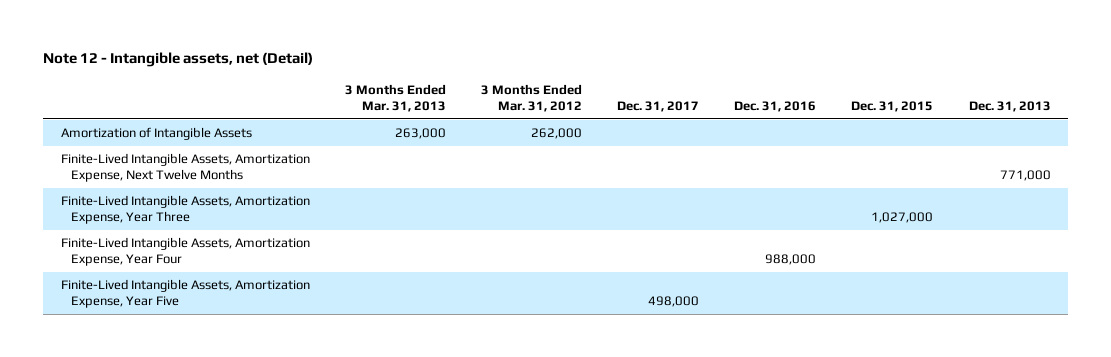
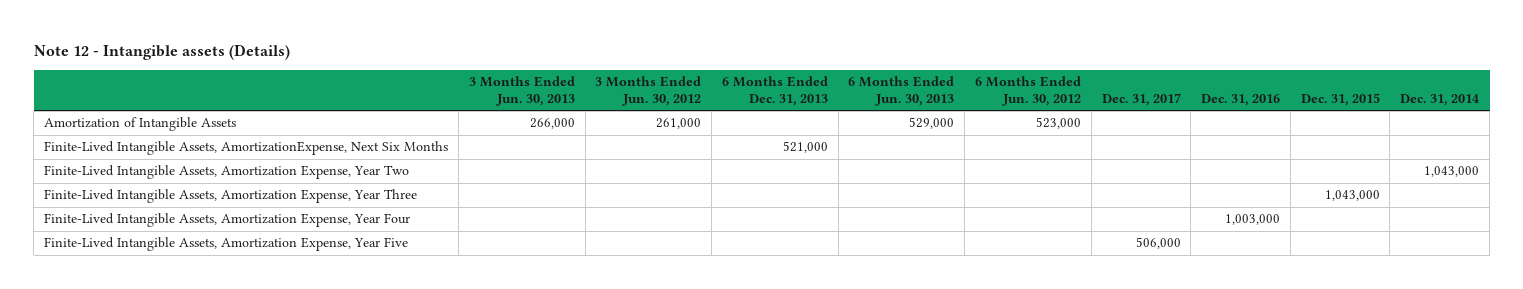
- Note 12 - Intangible assets, net (Detail)
+ Note 12 - Intangible assets (Details)
- | 3 Months Ended Mar. 31, 2013 | 3 Months Ended Mar. 31, 2012 | Dec. 31, 2017 | Dec. 31, 2016 | Dec. 31, 2015 | Dec. 31, 2013
+ | 3 Months Ended Jun. 30, 2013 | 3 Months Ended Jun. 30, 2012 | 6 Months Ended Dec. 31, 2013 | 6 Months Ended Jun. 30, 2013 | 6 Months Ended Jun. 30, 2012 | Dec. 31, 2017 | Dec. 31, 2016 | Dec. 31, 2015 | Dec. 31, 2014
- Finite-Lived Intangible Assets, Amortization Expense, Next Twelve Months | | | | | | 771,000
- Finite-Lived Intangible Assets, Amortization Expense, Year Three | | | | | 1,027,000 |
- Finite-Lived Intangible Assets, Amortization Expense, Year Four | | | | 988,000 | |
- Finite-Lived Intangible Assets, Amortization Expense, Year Five | | | 498,000 | | |
+ Finite-Lived Intangible Assets, AmortizationExpense, Next Six Months | | | 521,000 | | | | | |
+ Finite-Lived Intangible Assets, Amortization Expense, Year Two | | | | | | | | | 1,043,000
+ Finite-Lived Intangible Assets, Amortization Expense, Year Three | | | | | | | | 1,043,000 |
+ Finite-Lived Intangible Assets, Amortization Expense, Year Four | | | | | | | 1,003,000 | |
+ Finite-Lived Intangible Assets, Amortization Expense, Year Five | | | | | | 506,000 | | |

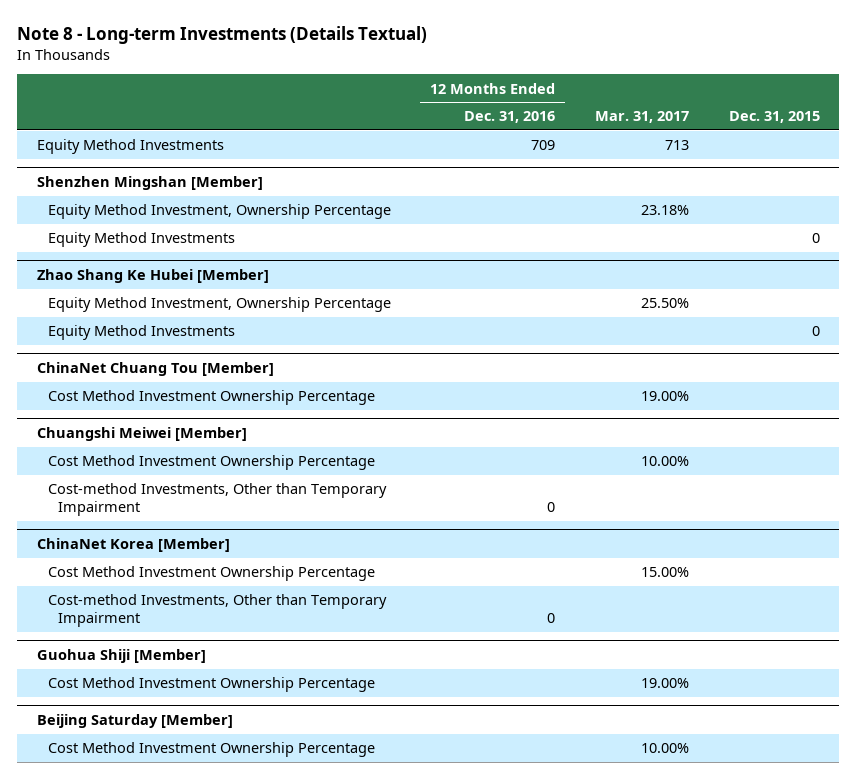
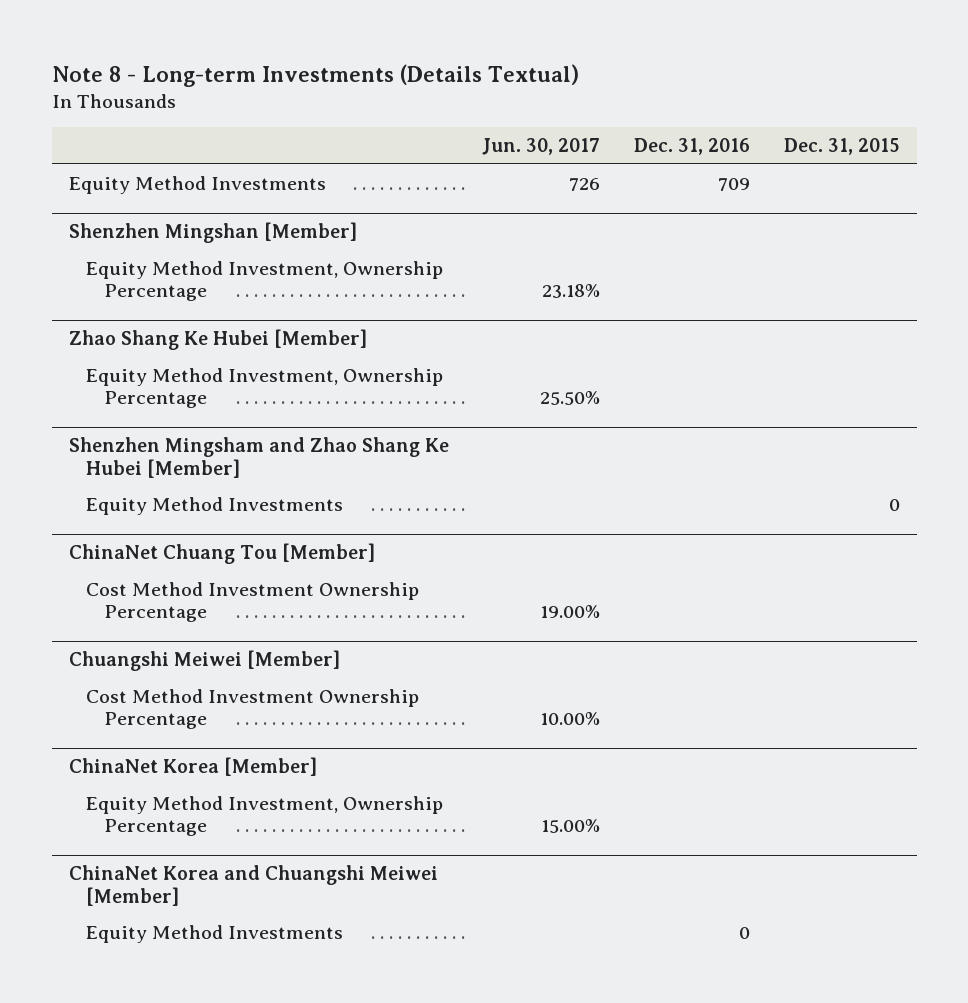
- | 12 Months Ended Dec. 31, 2016 | Mar. 31, 2017 | Dec. 31, 2015
+ | Jun. 30, 2017 | Dec. 31, 2016 | Dec. 31, 2015
@ Shenzhen Mingshan [Member]
- Equity Method Investments | | | 0
@ Zhao Shang Ke Hubei [Member]
- Equity Method Investments | | | 0
+ Shenzhen Mingsham and Zhao Shang Ke Hubei [Member]
+ Equity Method Investments | | | 0
@ Chuangshi Meiwei [Member]
- Cost-method Investments, Other than Temporary Impairment | 0 | |
@ ChinaNet Korea [Member]
- Cost Method Investment Ownership Percentage | | 15.00% |
- Cost-method Investments, Other than Temporary Impairment | 0 | |
- Guohua Shiji [Member]
- Cost Method Investment Ownership Percentage | | 19.00% |
- Beijing Saturday [Member]
- Cost Method Investment Ownership Percentage | | 10.00% |
@ ChinaNet Korea [Member]
+ Equity Method Investment, Ownership Percentage | 15.00% | |
+ ChinaNet Korea and Chuangshi Meiwei [Member]
+ Equity Method Investments | | 0 |

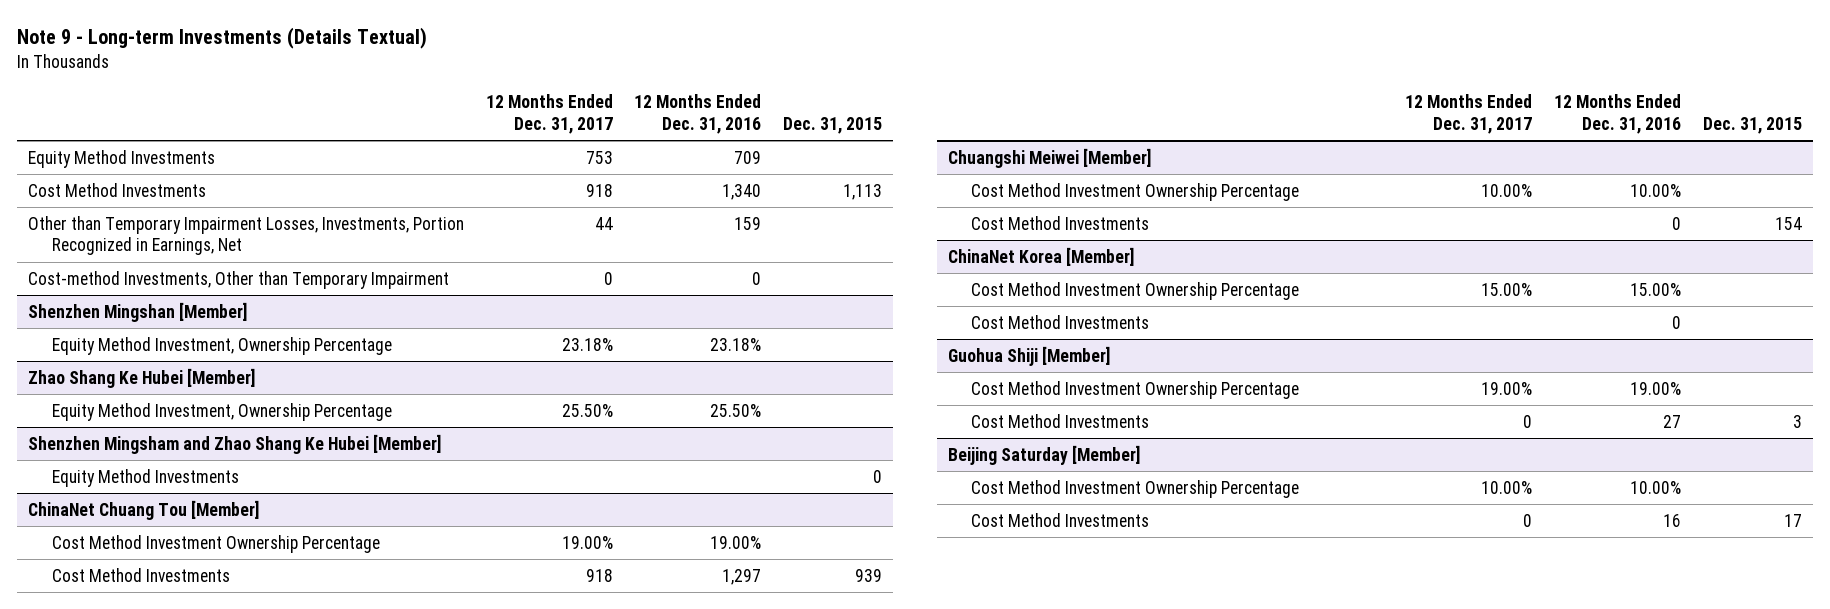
- Note 8 - Long-term Investments (Details Textual)
+ Note 9 - Long-term Investments (Details Textual)
- | Jun. 30, 2017 | Dec. 31, 2016 | Dec. 31, 2015
+ | 12 Months Ended Dec. 31, 2017 | 12 Months Ended Dec. 31, 2016 | Dec. 31, 2015
+ Cost Method Investments | 918 | 1,340 | 1,113
+ Other than Temporary Impairment Losses, Investments, Portion Recognized in Earnings, Net | 44 | 159 |
+ Cost-method Investments, Other than Temporary Impairment | 0 | 0 |
@ ChinaNet Chuang Tou [Member]
+ Cost Method Investments | 918 | 1,297 | 939
@ Chuangshi Meiwei [Member]
+ Cost Method Investments | | 0 | 154
@ ChinaNet Korea [Member]
- Equity Method Investment, Ownership Percentage | 15.00% | |
- ChinaNet Korea and Chuangshi Meiwei [Member]
- Equity Method Investments | | 0 |
@ ChinaNet Korea [Member]
+ Cost Method Investment Ownership Percentage | 15.00% | 15.00% |
+ Cost Method Investments | | 0 |
+ Guohua Shiji [Member]
+ Cost Method Investment Ownership Percentage | 19.00% | 19.00% |
+ Cost Method Investments | 0 | 27 | 3
+ Beijing Saturday [Member]
+ Cost Method Investment Ownership Percentage | 10.00% | 10.00% |
+ Cost Method Investments | 0 | 16 | 17

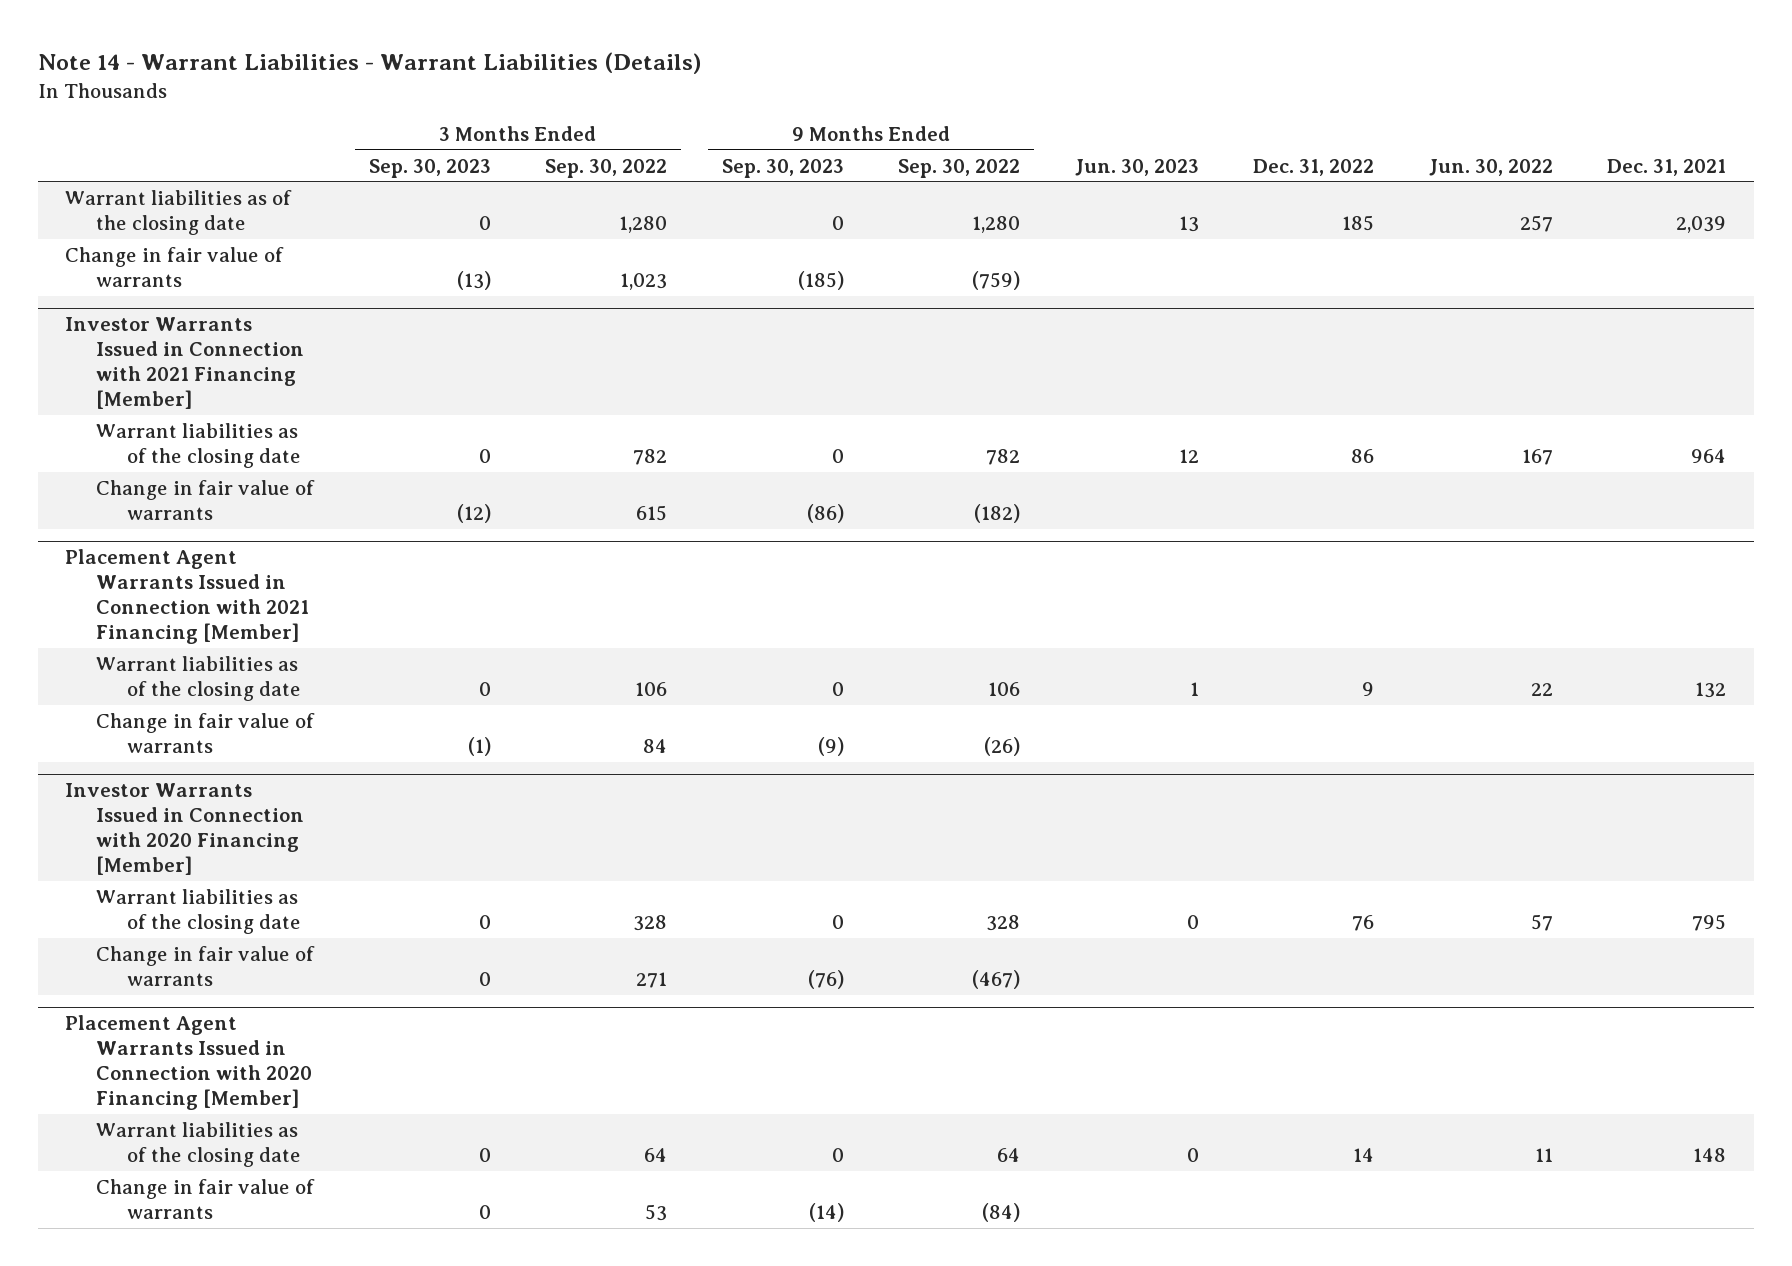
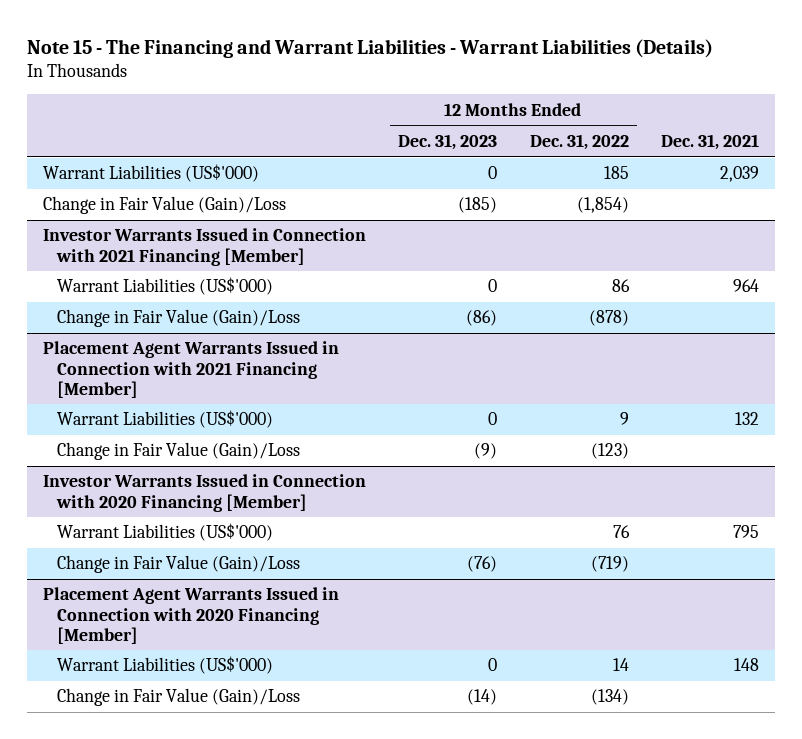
- Note 14 - Warrant Liabilities - Warrant Liabilities (Details)
+ Note 15 - The Financing and Warrant Liabilities - Warrant Liabilities (Details)
- | 3 Months Ended Sep. 30, 2023 | 3 Months Ended Sep. 30, 2022 | 9 Months Ended Sep. 30, 2023 | 9 Months Ended Sep. 30, 2022 | Jun. 30, 2023 | Dec. 31, 2022 | Jun. 30, 2022 | Dec. 31, 2021
+ | 12 Months Ended Dec. 31, 2023 | 12 Months Ended Dec. 31, 2022 | Dec. 31, 2021
- Warrant liabilities as of the closing date | 0 | 1,280 | 0 | 1,280 | 13 | 185 | 257 | 2,039
- Change in fair value of warrants | (13) | 1,023 | (185) | (759) | | | |
+ Warrant Liabilities (US$'000) | 0 | 185 | 2,039
+ Change in Fair Value (Gain)/Loss | (185) | (1,854) |
@ Investor Warrants Issued in Connection with 2021 Financing [Member]
- Warrant liabilities as of the closing date | 0 | 782 | 0 | 782 | 12 | 86 | 167 | 964
- Change in fair value of warrants | (12) | 615 | (86) | (182) | | | |
+ Warrant Liabilities (US$'000) | 0 | 86 | 964
+ Change in Fair Value (Gain)/Loss | (86) | (878) |
@ Placement Agent Warrants Issued in Connection with 2021 Financing [Member]
- Warrant liabilities as of the closing date | 0 | 106 | 0 | 106 | 1 | 9 | 22 | 132
- Change in fair value of warrants | (1) | 84 | (9) | (26) | | | |
+ Warrant Liabilities (US$'000) | 0 | 9 | 132
+ Change in Fair Value (Gain)/Loss | (9) | (123) |
@ Investor Warrants Issued in Connection with 2020 Financing [Member]
- Warrant liabilities as of the closing date | 0 | 328 | 0 | 328 | 0 | 76 | 57 | 795
- Change in fair value of warrants | 0 | 271 | (76) | (467) | | | |
+ Warrant Liabilities (US$'000) | | 76 | 795
+ Change in Fair Value (Gain)/Loss | (76) | (719) |
@ Placement Agent Warrants Issued in Connection with 2020 Financing [Member]
- Warrant liabilities as of the closing date | 0 | 64 | 0 | 64 | 0 | 14 | 11 | 148
- Change in fair value of warrants | 0 | 53 | (14) | (84) | | | |
+ Warrant Liabilities (US$'000) | 0 | 14 | 148
+ Change in Fair Value (Gain)/Loss | (14) | (134) |

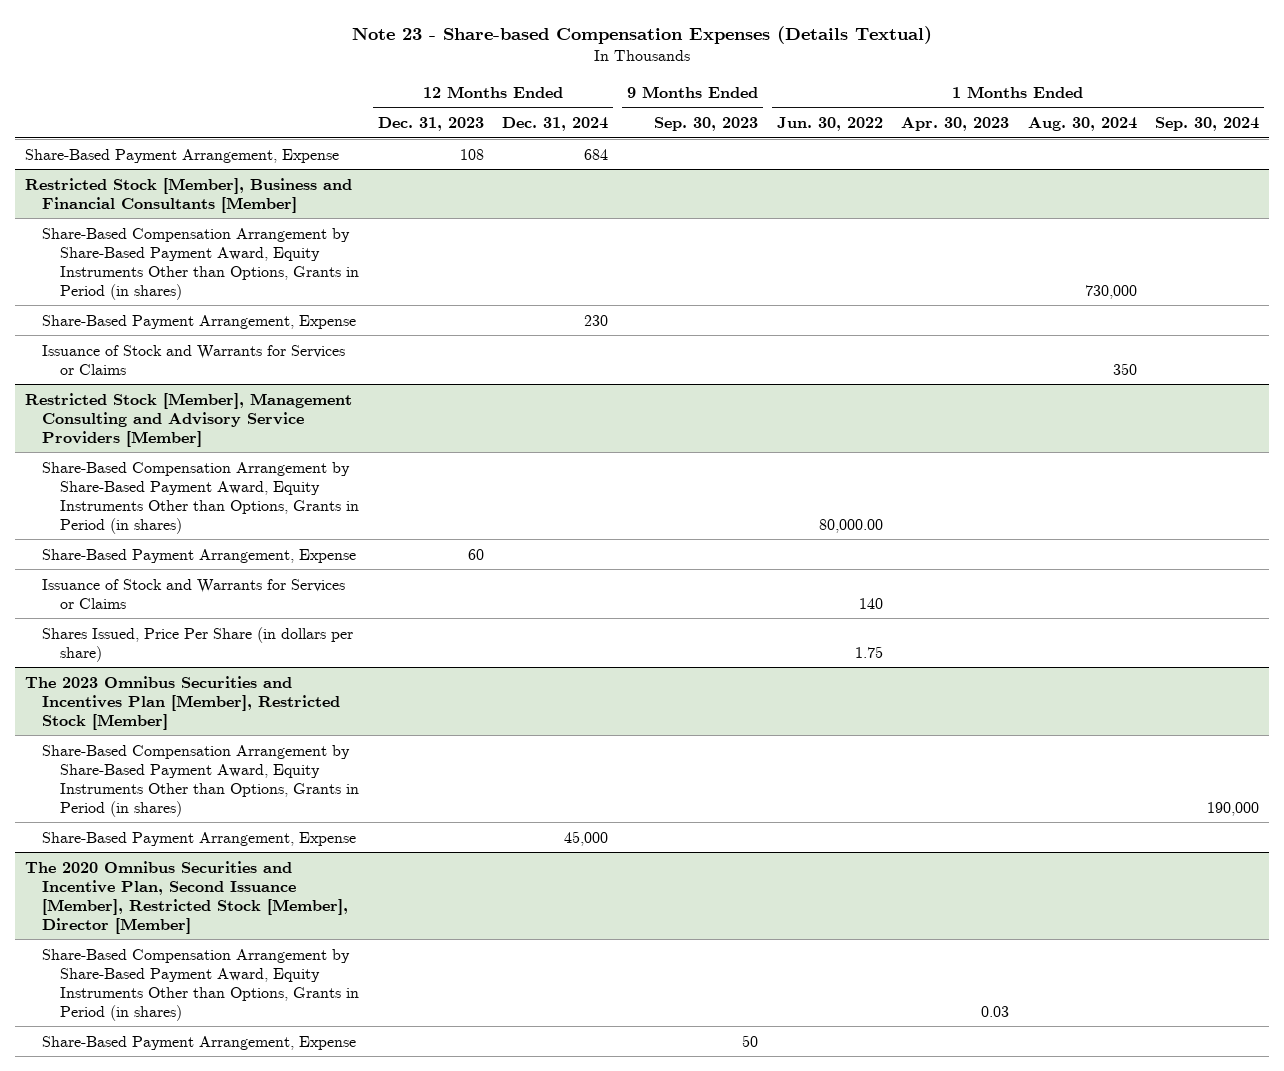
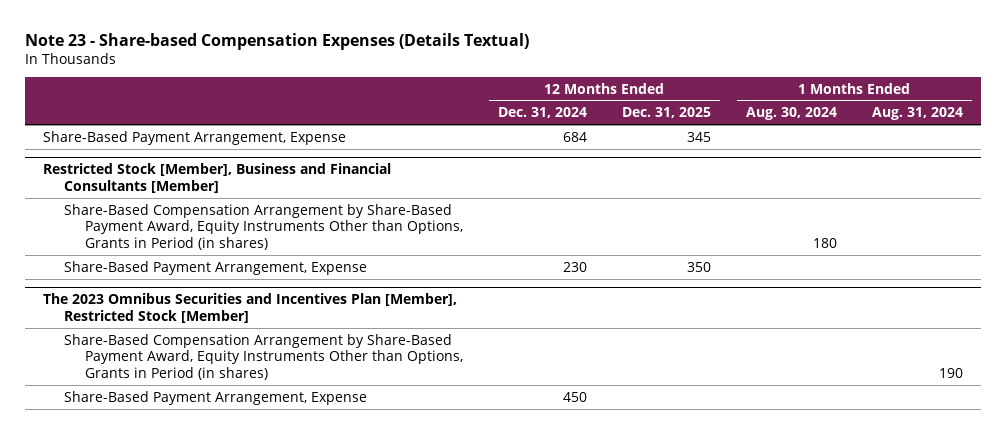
- | 12 Months Ended Dec. 31, 2023 | 12 Months Ended Dec. 31, 2024 | 9 Months Ended Sep. 30, 2023 | 1 Months Ended Jun. 30, 2022 | 1 Months Ended Apr. 30, 2023 | 1 Months Ended Aug. 30, 2024 | 1 Months Ended Sep. 30, 2024
+ | 12 Months Ended Dec. 31, 2024 | 12 Months Ended Dec. 31, 2025 | 1 Months Ended Aug. 30, 2024 | 1 Months Ended Aug. 31, 2024
@ Restricted Stock [Member], Business and Financial Consultants [Member]
- Share-Based Compensation Arrangement by Share-Based Payment Award, Equity Instruments Other than Options, Grants in Period (in shares) | | | | | | 730,000 |
+ Share-Based Compensation Arrangement by Share-Based Payment Award, Equity Instruments Other than Options, Grants in Period (in shares) | | | 180 |
- Issuance of Stock and Warrants for Services or Claims | | | | | | 350 |
- Restricted Stock [Member], Management Consulting and Advisory Service Providers [Member]
- Share-Based Compensation Arrangement by Share-Based Payment Award, Equity Instruments Other than Options, Grants in Period (in shares) | | | | 80,000.00 | | |
- Share-Based Payment Arrangement, Expense | 60 | | | | | |
- Issuance of Stock and Warrants for Services or Claims | | | | 140 | | |
- Shares Issued, Price Per Share (in dollars per share) | | | | 1.75 | | |
@ The 2023 Omnibus Securities and Incentives Plan [Member], Restricted Stock [Member]
- Share-Based Payment Arrangement, Expense | | 45,000 | | | | |
- The 2020 Omnibus Securities and Incentive Plan, Second Issuance [Member], Restricted Stock [Member], Director [Member]
- Share-Based Compensation Arrangement by Share-Based Payment Award, Equity Instruments Other than Options, Grants in Period (in shares) | | | | | 0.03 | |
- Share-Based Payment Arrangement, Expense | | | 50 | | | |
@ The 2023 Omnibus Securities and Incentives Plan [Member], Restricted Stock [Member]
+ Share-Based Payment Arrangement, Expense | 450 | | |

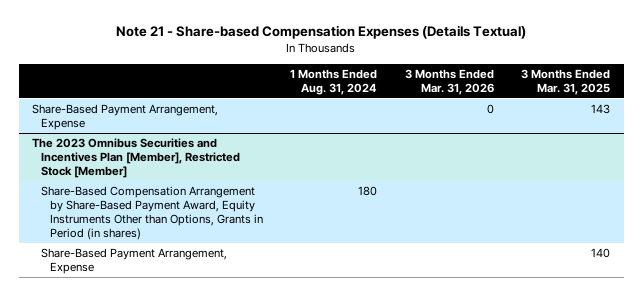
- Note 23 - Share-based Compensation Expenses (Details Textual)
+ Note 21 - Share-based Compensation Expenses (Details Textual)
- | 12 Months Ended Dec. 31, 2024 | 12 Months Ended Dec. 31, 2025 | 1 Months Ended Aug. 30, 2024 | 1 Months Ended Aug. 31, 2024
+ | 1 Months Ended Aug. 31, 2024 | 3 Months Ended Mar. 31, 2026 | 3 Months Ended Mar. 31, 2025
- Restricted Stock [Member], Business and Financial Consultants [Member]
- Share-Based Compensation Arrangement by Share-Based Payment Award, Equity Instruments Other than Options, Grants in Period (in shares) | | | 180 |
- Share-Based Payment Arrangement, Expense | 230 | 350 | |
@ The 2023 Omnibus Securities and Incentives Plan [Member], Restricted Stock [Member]
- Share-Based Compensation Arrangement by Share-Based Payment Award, Equity Instruments Other than Options, Grants in Period (in shares) | | | | 190
+ Share-Based Compensation Arrangement by Share-Based Payment Award, Equity Instruments Other than Options, Grants in Period (in shares) | 180 | |

